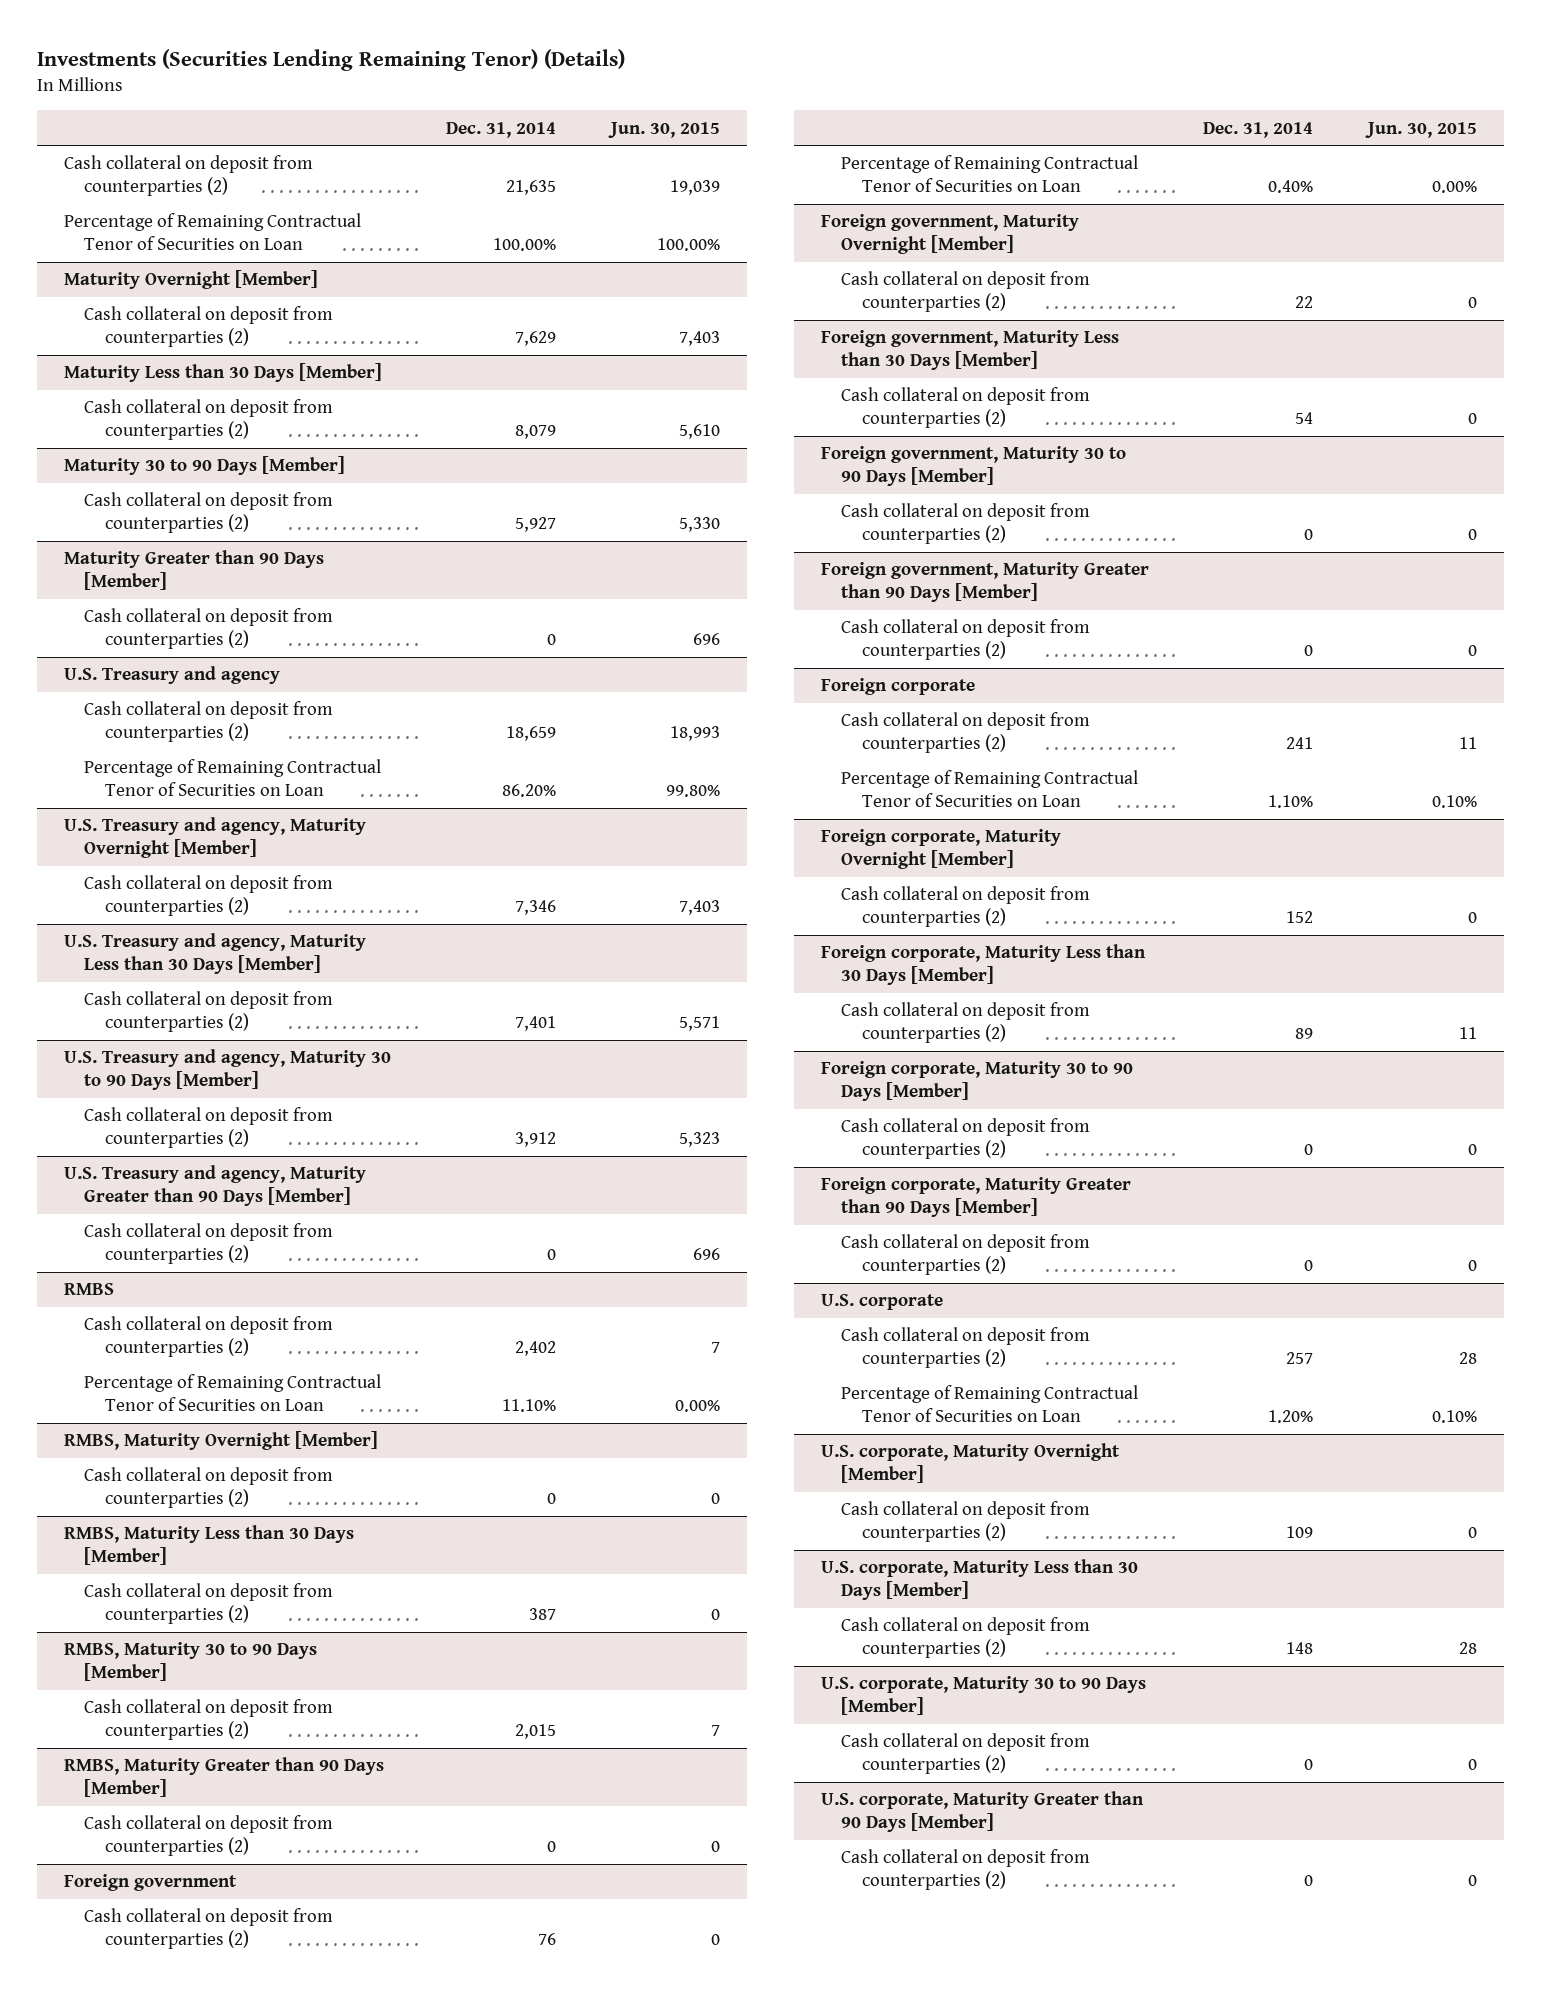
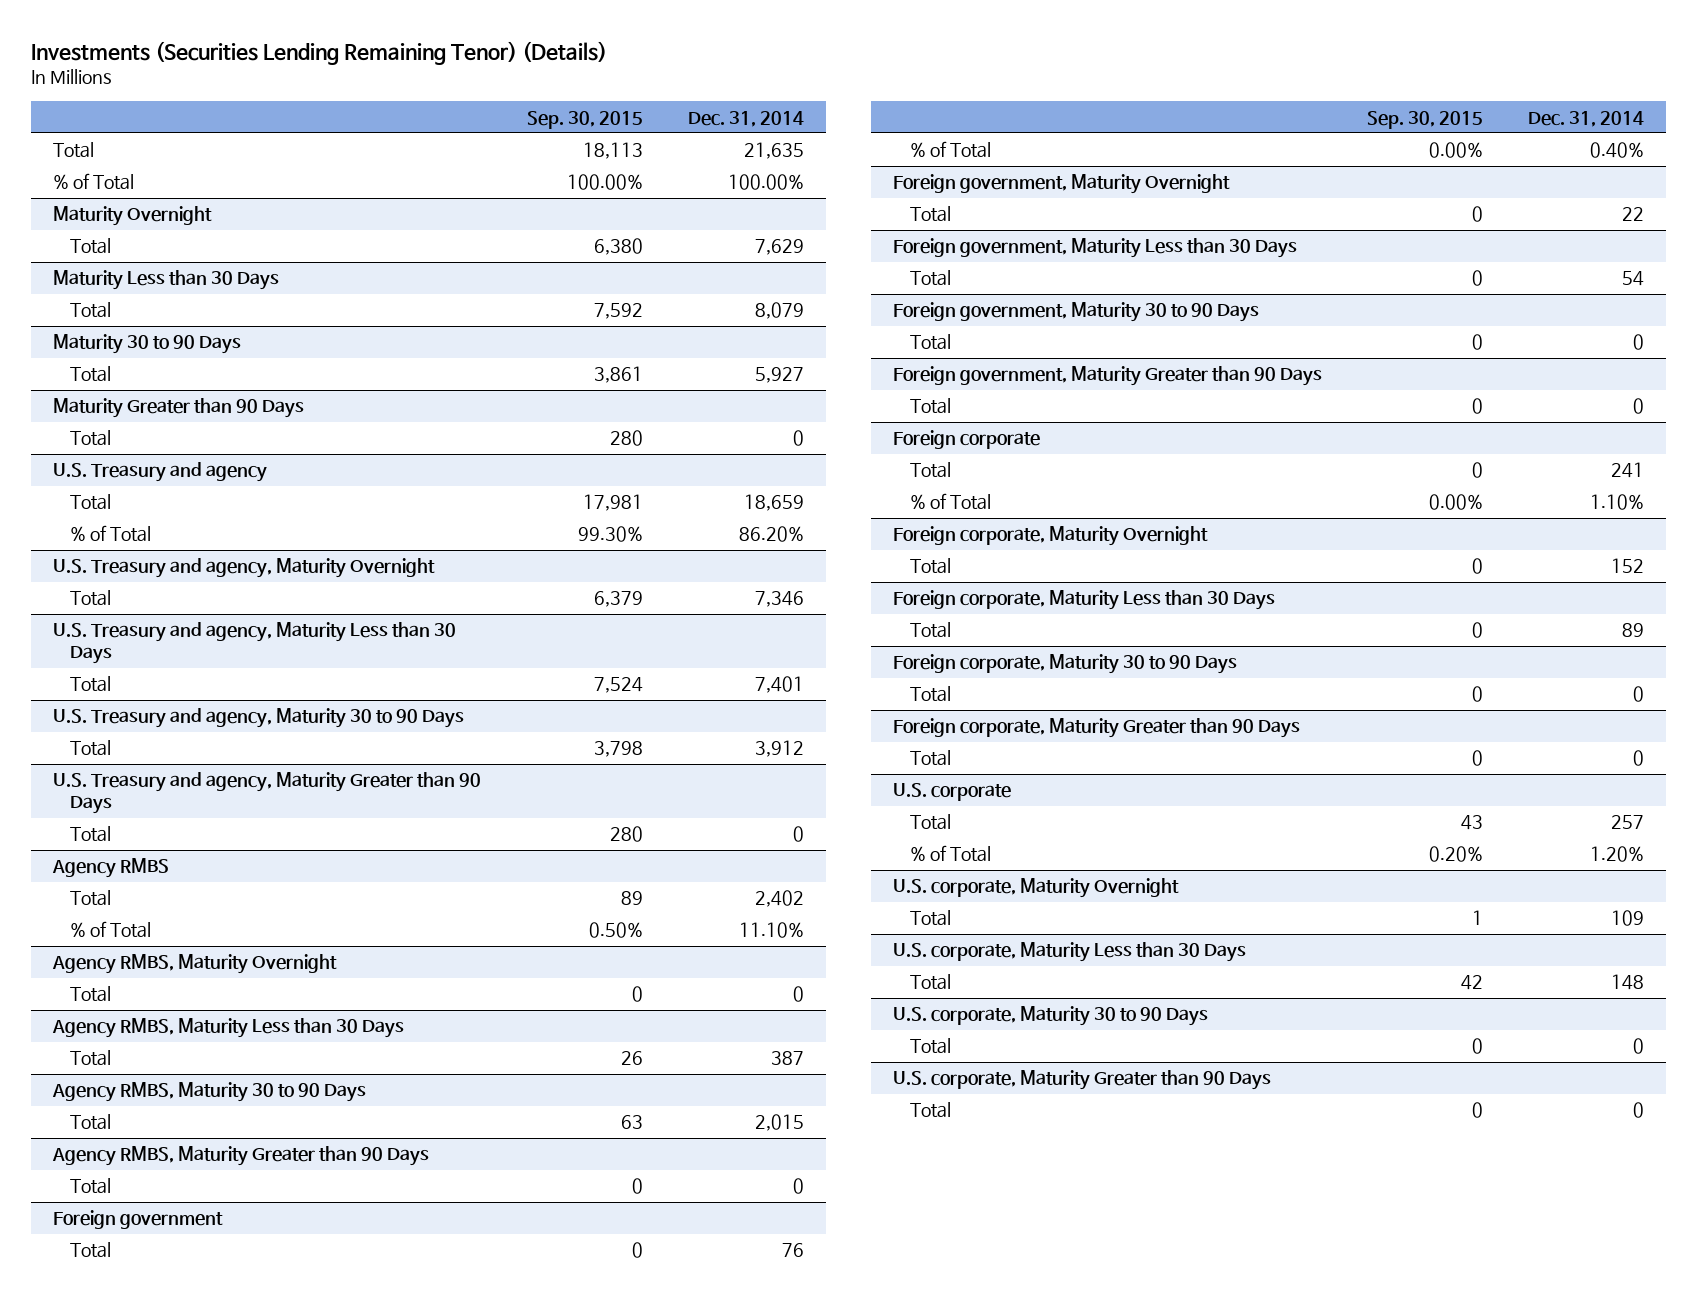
- | Dec. 31, 2014 | Jun. 30, 2015
+ | Sep. 30, 2015 | Dec. 31, 2014
- Cash collateral on deposit from counterparties (2) | 21,635 | 19,039
- Percentage of Remaining Contractual Tenor of Securities on Loan | 100.00% | 100.00%
- Maturity Overnight [Member]
- Cash collateral on deposit from counterparties (2) | 7,629 | 7,403
- Maturity Less than 30 Days [Member]
- Cash collateral on deposit from counterparties (2) | 8,079 | 5,610
- Maturity 30 to 90 Days [Member]
- Cash collateral on deposit from counterparties (2) | 5,927 | 5,330
- Maturity Greater than 90 Days [Member]
- Cash collateral on deposit from counterparties (2) | 0 | 696
+ Total | 18,113 | 21,635
+ % of Total | 100.00% | 100.00%
+ Maturity Overnight
+ Total | 6,380 | 7,629
+ Maturity Less than 30 Days
+ Total | 7,592 | 8,079
+ Maturity 30 to 90 Days
+ Total | 3,861 | 5,927
+ Maturity Greater than 90 Days
+ Total | 280 | 0
@ U.S. Treasury and agency
- Cash collateral on deposit from counterparties (2) | 18,659 | 18,993
- Percentage of Remaining Contractual Tenor of Securities on Loan | 86.20% | 99.80%
- U.S. Treasury and agency, Maturity Overnight [Member]
- Cash collateral on deposit from counterparties (2) | 7,346 | 7,403
- U.S. Treasury and agency, Maturity Less than 30 Days [Member]
- Cash collateral on deposit from counterparties (2) | 7,401 | 5,571
- U.S. Treasury and agency, Maturity 30 to 90 Days [Member]
- Cash collateral on deposit from counterparties (2) | 3,912 | 5,323
- U.S. Treasury and agency, Maturity Greater than 90 Days [Member]
- Cash collateral on deposit from counterparties (2) | 0 | 696
- RMBS
- Cash collateral on deposit from counterparties (2) | 2,402 | 7
- Percentage of Remaining Contractual Tenor of Securities on Loan | 11.10% | 0.00%
- RMBS, Maturity Overnight [Member]
- Cash collateral on deposit from counterparties (2) | 0 | 0
- RMBS, Maturity Less than 30 Days [Member]
- Cash collateral on deposit from counterparties (2) | 387 | 0
- RMBS, Maturity 30 to 90 Days [Member]
- Cash collateral on deposit from counterparties (2) | 2,015 | 7
- RMBS, Maturity Greater than 90 Days [Member]
- Cash collateral on deposit from counterparties (2) | 0 | 0
@ U.S. Treasury and agency
+ Total | 17,981 | 18,659
+ % of Total | 99.30% | 86.20%
+ U.S. Treasury and agency, Maturity Overnight
+ Total | 6,379 | 7,346
+ U.S. Treasury and agency, Maturity Less than 30 Days
+ Total | 7,524 | 7,401
+ U.S. Treasury and agency, Maturity 30 to 90 Days
+ Total | 3,798 | 3,912
+ U.S. Treasury and agency, Maturity Greater than 90 Days
+ Total | 280 | 0
+ Agency RMBS
+ Total | 89 | 2,402
+ % of Total | 0.50% | 11.10%
+ Agency RMBS, Maturity Overnight
+ Total | 0 | 0
+ Agency RMBS, Maturity Less than 30 Days
+ Total | 26 | 387
+ Agency RMBS, Maturity 30 to 90 Days
+ Total | 63 | 2,015
+ Agency RMBS, Maturity Greater than 90 Days
+ Total | 0 | 0
@ Foreign government
- Cash collateral on deposit from counterparties (2) | 76 | 0
- Percentage of Remaining Contractual Tenor of Securities on Loan | 0.40% | 0.00%
- Foreign government, Maturity Overnight [Member]
- Cash collateral on deposit from counterparties (2) | 22 | 0
- Foreign government, Maturity Less than 30 Days [Member]
- Cash collateral on deposit from counterparties (2) | 54 | 0
- Foreign government, Maturity 30 to 90 Days [Member]
- Cash collateral on deposit from counterparties (2) | 0 | 0
- Foreign government, Maturity Greater than 90 Days [Member]
- Cash collateral on deposit from counterparties (2) | 0 | 0
@ Foreign government
+ Total | 0 | 76
+ % of Total | 0.00% | 0.40%
+ Foreign government, Maturity Overnight
+ Total | 0 | 22
+ Foreign government, Maturity Less than 30 Days
+ Total | 0 | 54
+ Foreign government, Maturity 30 to 90 Days
+ Total | 0 | 0
+ Foreign government, Maturity Greater than 90 Days
+ Total | 0 | 0
@ Foreign corporate
- Cash collateral on deposit from counterparties (2) | 241 | 11
- Percentage of Remaining Contractual Tenor of Securities on Loan | 1.10% | 0.10%
- Foreign corporate, Maturity Overnight [Member]
- Cash collateral on deposit from counterparties (2) | 152 | 0
- Foreign corporate, Maturity Less than 30 Days [Member]
- Cash collateral on deposit from counterparties (2) | 89 | 11
- Foreign corporate, Maturity 30 to 90 Days [Member]
- Cash collateral on deposit from counterparties (2) | 0 | 0
- Foreign corporate, Maturity Greater than 90 Days [Member]
- Cash collateral on deposit from counterparties (2) | 0 | 0
@ Foreign corporate
+ Total | 0 | 241
+ % of Total | 0.00% | 1.10%
+ Foreign corporate, Maturity Overnight
+ Total | 0 | 152
+ Foreign corporate, Maturity Less than 30 Days
+ Total | 0 | 89
+ Foreign corporate, Maturity 30 to 90 Days
+ Total | 0 | 0
+ Foreign corporate, Maturity Greater than 90 Days
+ Total | 0 | 0
@ U.S. corporate
- Cash collateral on deposit from counterparties (2) | 257 | 28
- Percentage of Remaining Contractual Tenor of Securities on Loan | 1.20% | 0.10%
- U.S. corporate, Maturity Overnight [Member]
- Cash collateral on deposit from counterparties (2) | 109 | 0
- U.S. corporate, Maturity Less than 30 Days [Member]
- Cash collateral on deposit from counterparties (2) | 148 | 28
- U.S. corporate, Maturity 30 to 90 Days [Member]
- Cash collateral on deposit from counterparties (2) | 0 | 0
- U.S. corporate, Maturity Greater than 90 Days [Member]
- Cash collateral on deposit from counterparties (2) | 0 | 0
@ U.S. corporate
+ Total | 43 | 257
+ % of Total | 0.20% | 1.20%
+ U.S. corporate, Maturity Overnight
+ Total | 1 | 109
+ U.S. corporate, Maturity Less than 30 Days
+ Total | 42 | 148
+ U.S. corporate, Maturity 30 to 90 Days
+ Total | 0 | 0
+ U.S. corporate, Maturity Greater than 90 Days
+ Total | 0 | 0

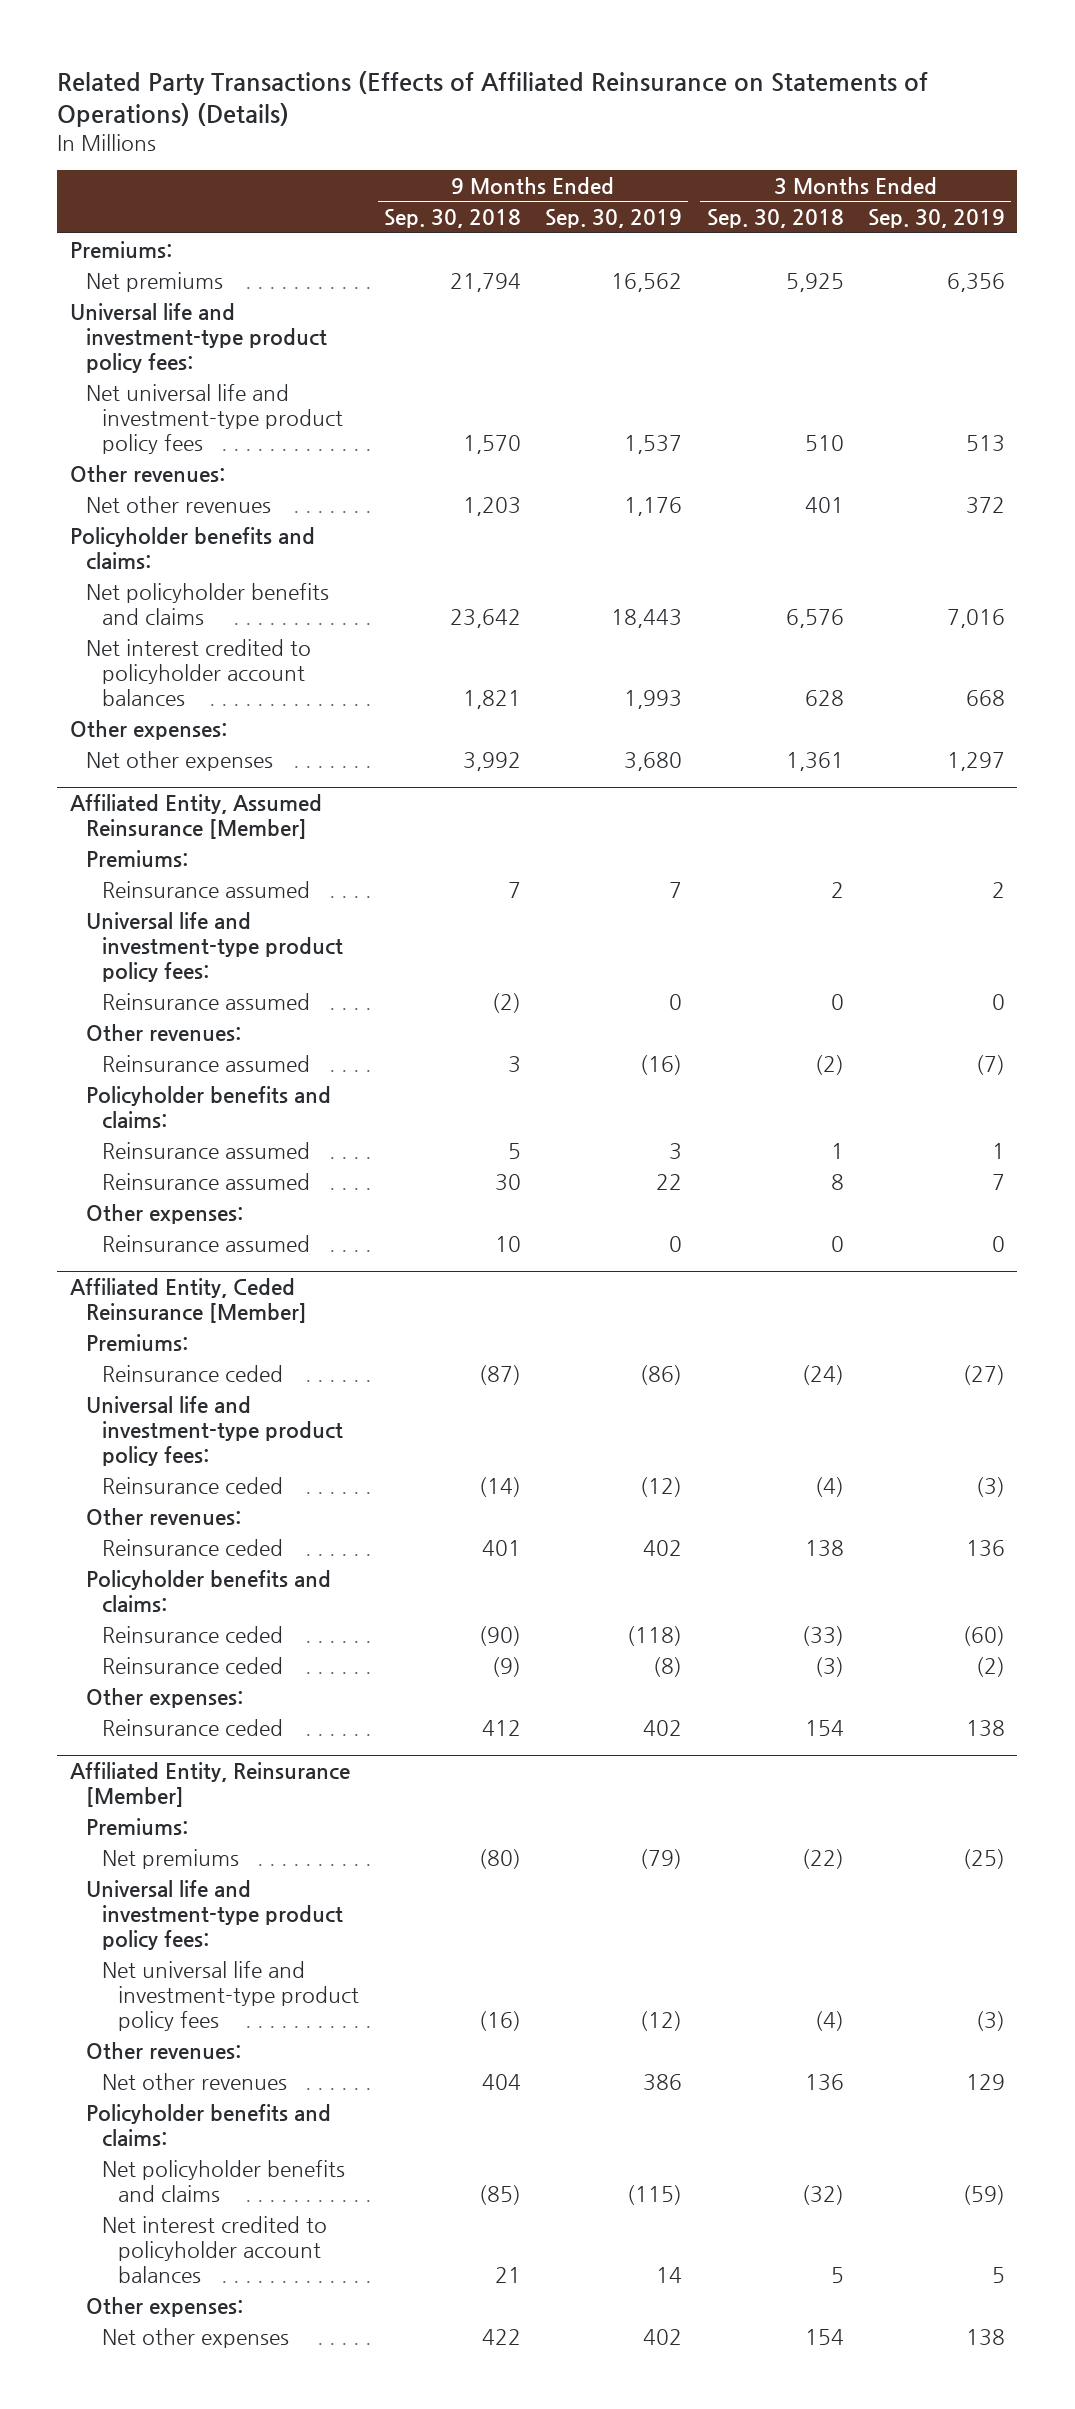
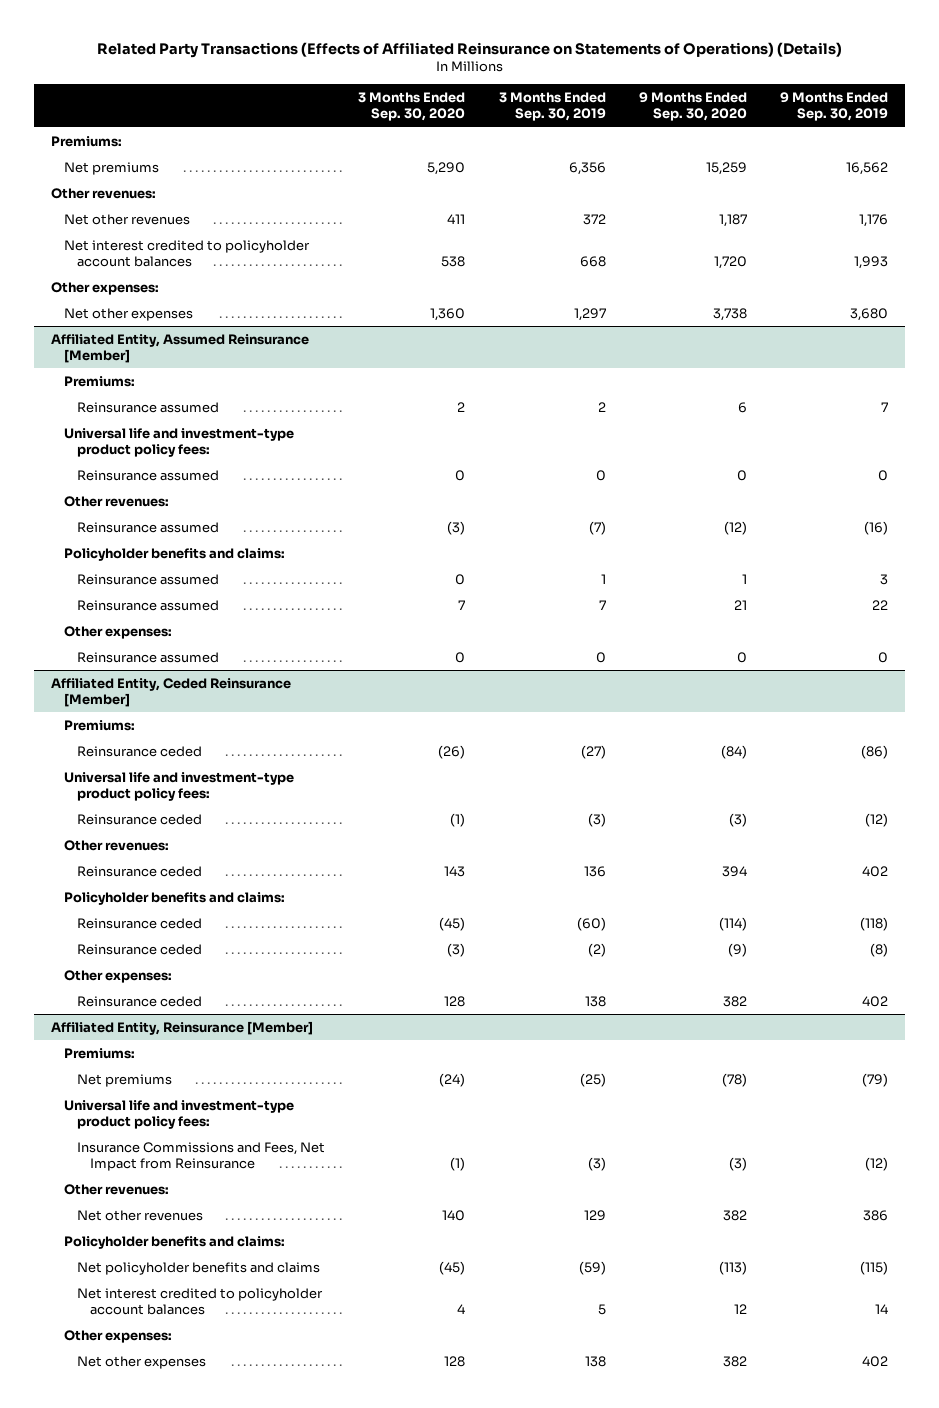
- | 9 Months Ended Sep. 30, 2018 | 9 Months Ended Sep. 30, 2019 | 3 Months Ended Sep. 30, 2018 | 3 Months Ended Sep. 30, 2019
+ | 3 Months Ended Sep. 30, 2020 | 3 Months Ended Sep. 30, 2019 | 9 Months Ended Sep. 30, 2020 | 9 Months Ended Sep. 30, 2019
- Universal life and investment-type product policy fees:
- Net universal life and investment-type product policy fees | 1,570 | 1,537 | 510 | 513
- Policyholder benefits and claims:
- Net policyholder benefits and claims | 23,642 | 18,443 | 6,576 | 7,016
@ Affiliated Entity, Reinsurance [Member]
- Net universal life and investment-type product policy fees | (16) | (12) | (4) | (3)
+ Insurance Commissions and Fees, Net Impact from Reinsurance | (1) | (3) | (3) | (12)

